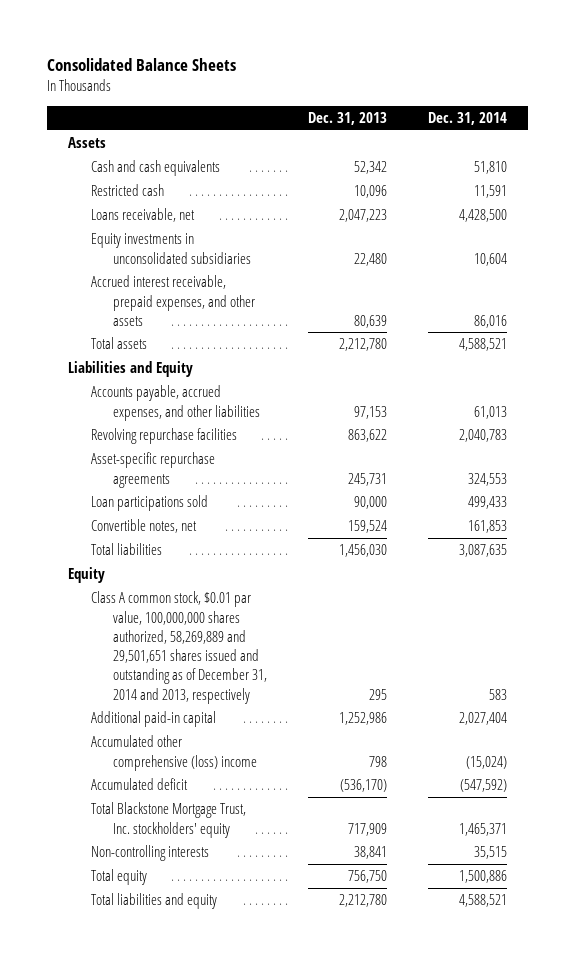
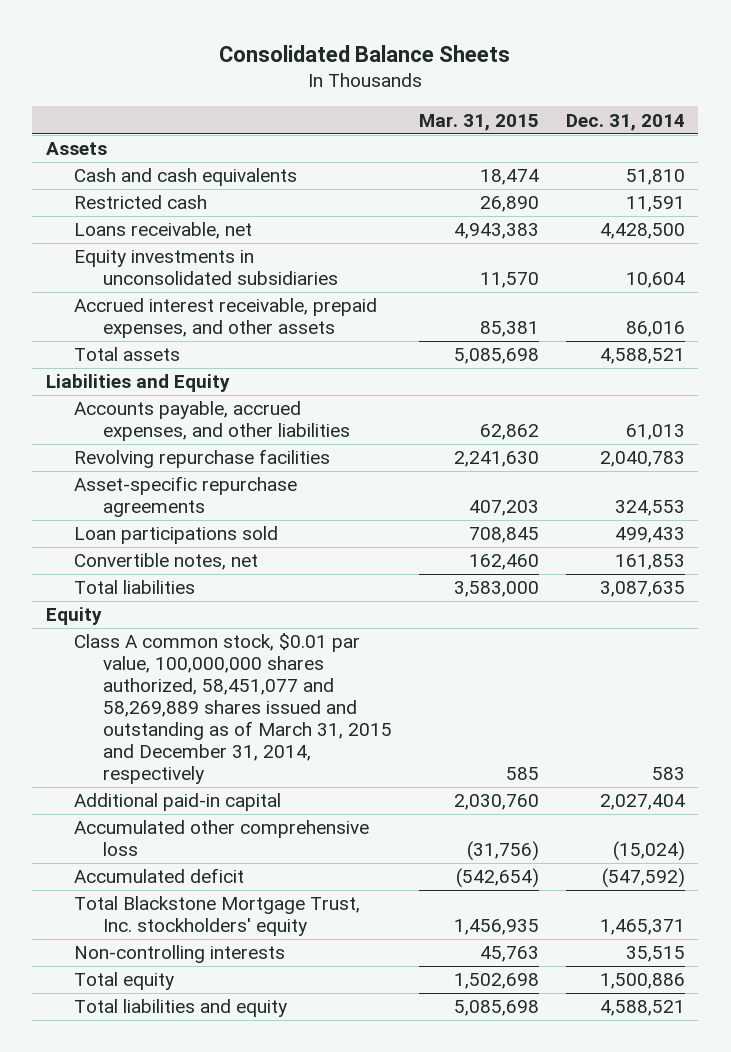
- | Dec. 31, 2013 | Dec. 31, 2014
+ | Mar. 31, 2015 | Dec. 31, 2014
- Class A common stock, $0.01 par value, 100,000,000 shares authorized, 58,269,889 and 29,501,651 shares issued and outstanding as of December 31, 2014 and 2013, respectively | 295 | 583
+ Class A common stock, $0.01 par value, 100,000,000 shares authorized, 58,451,077 and 58,269,889 shares issued and outstanding as of March 31, 2015 and December 31, 2014, respectively | 585 | 583
- Accumulated other comprehensive (loss) income | 798 | (15,024)
+ Accumulated other comprehensive loss | (31,756) | (15,024)

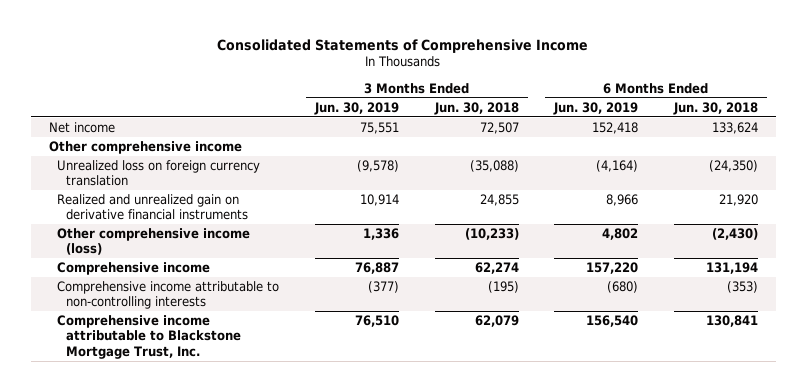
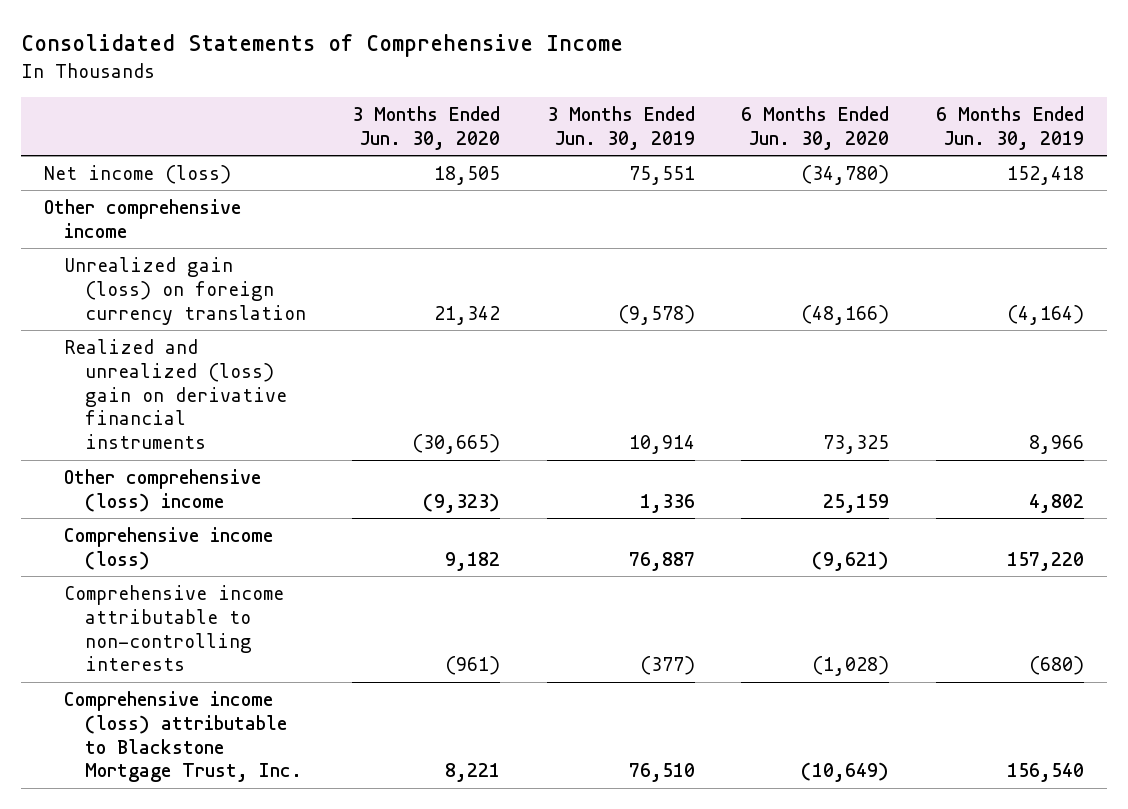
- | 3 Months Ended Jun. 30, 2019 | 3 Months Ended Jun. 30, 2018 | 6 Months Ended Jun. 30, 2019 | 6 Months Ended Jun. 30, 2018
+ | 3 Months Ended Jun. 30, 2020 | 3 Months Ended Jun. 30, 2019 | 6 Months Ended Jun. 30, 2020 | 6 Months Ended Jun. 30, 2019
- Net income | 75,551 | 72,507 | 152,418 | 133,624
+ Net income (loss) | 18,505 | 75,551 | (34,780) | 152,418
- Unrealized loss on foreign currency translation | (9,578) | (35,088) | (4,164) | (24,350)
- Realized and unrealized gain on derivative financial instruments | 10,914 | 24,855 | 8,966 | 21,920
- Other comprehensive income (loss) | 1,336 | (10,233) | 4,802 | (2,430)
- Comprehensive income | 76,887 | 62,274 | 157,220 | 131,194
+ Unrealized gain (loss) on foreign currency translation | 21,342 | (9,578) | (48,166) | (4,164)
+ Realized and unrealized (loss) gain on derivative financial instruments | (30,665) | 10,914 | 73,325 | 8,966
+ Other comprehensive (loss) income | (9,323) | 1,336 | 25,159 | 4,802
+ Comprehensive income (loss) | 9,182 | 76,887 | (9,621) | 157,220
- Comprehensive income attributable to Blackstone Mortgage Trust, Inc. | 76,510 | 62,079 | 156,540 | 130,841
+ Comprehensive income (loss) attributable to Blackstone Mortgage Trust, Inc. | 8,221 | 76,510 | (10,649) | 156,540

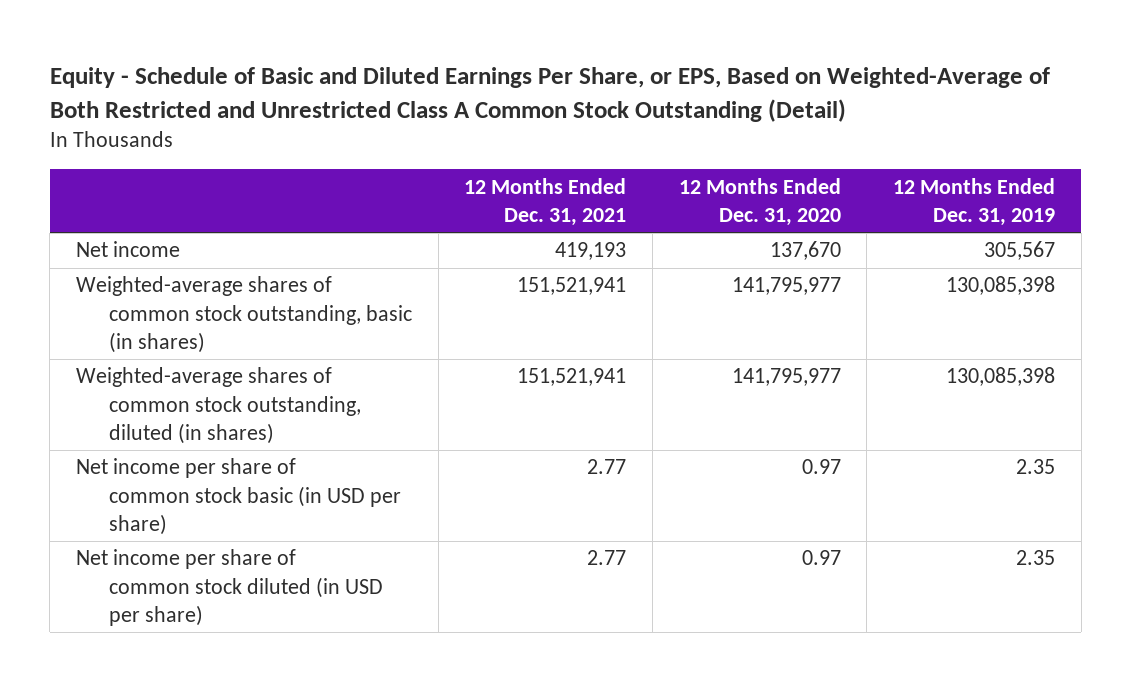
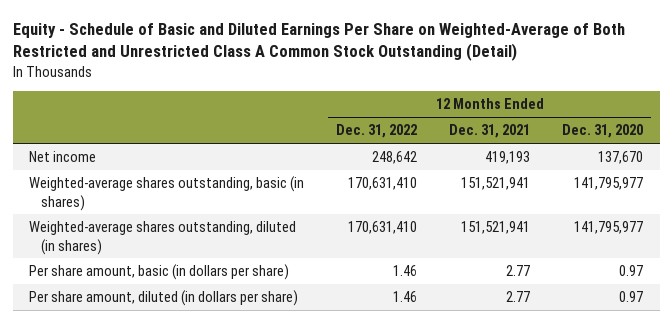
- Equity - Schedule of Basic and Diluted Earnings Per Share, or EPS, Based on Weighted-Average of Both Restricted and Unrestricted Class A Common Stock Outstanding (Detail)
+ Equity - Schedule of Basic and Diluted Earnings Per Share on Weighted-Average of Both Restricted and Unrestricted Class A Common Stock Outstanding (Detail)
- | 12 Months Ended Dec. 31, 2021 | 12 Months Ended Dec. 31, 2020 | 12 Months Ended Dec. 31, 2019
+ | 12 Months Ended Dec. 31, 2022 | 12 Months Ended Dec. 31, 2021 | 12 Months Ended Dec. 31, 2020
- Weighted-average shares of common stock outstanding, basic (in shares) | 151,521,941 | 141,795,977 | 130,085,398
- Weighted-average shares of common stock outstanding, diluted (in shares) | 151,521,941 | 141,795,977 | 130,085,398
- Net income per share of common stock basic (in USD per share) | 2.77 | 0.97 | 2.35
- Net income per share of common stock diluted (in USD per share) | 2.77 | 0.97 | 2.35
+ Weighted-average shares outstanding, basic (in shares) | 170,631,410 | 151,521,941 | 141,795,977
+ Weighted-average shares outstanding, diluted (in shares) | 170,631,410 | 151,521,941 | 141,795,977
+ Per share amount, basic (in dollars per share) | 1.46 | 2.77 | 0.97
+ Per share amount, diluted (in dollars per share) | 1.46 | 2.77 | 0.97

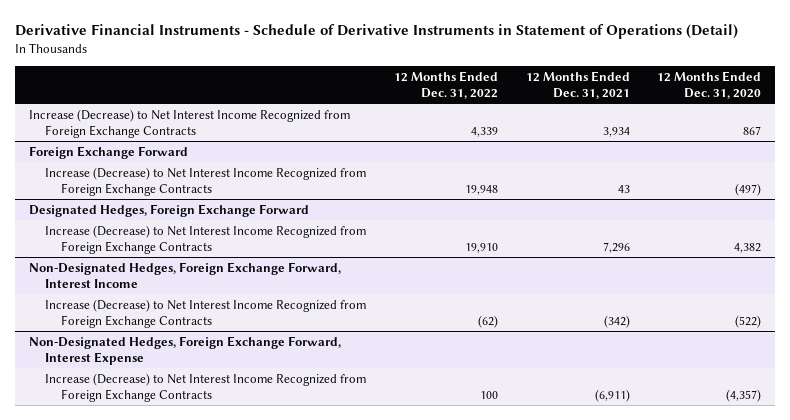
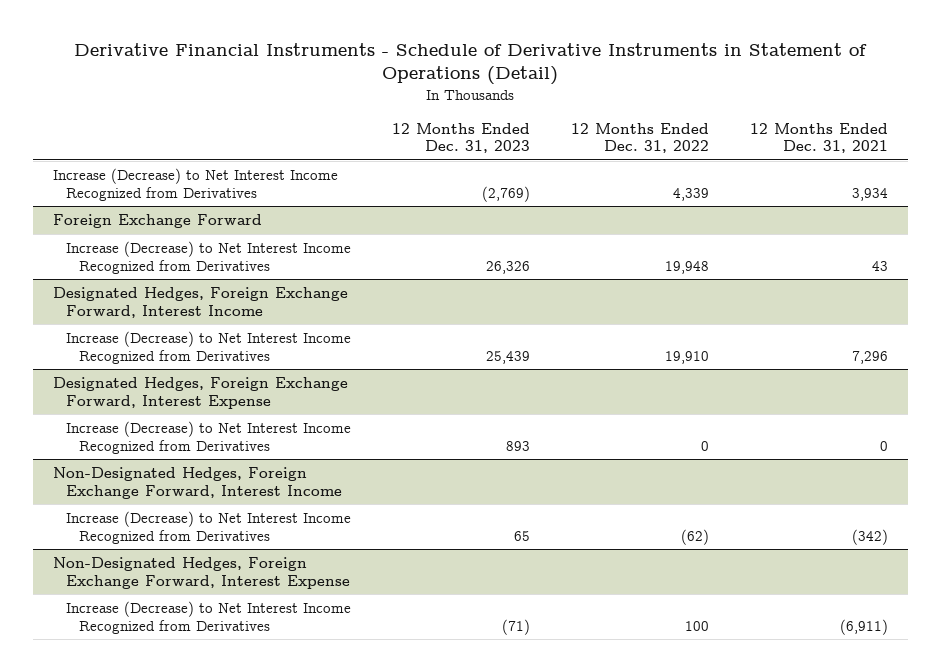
- | 12 Months Ended Dec. 31, 2022 | 12 Months Ended Dec. 31, 2021 | 12 Months Ended Dec. 31, 2020
+ | 12 Months Ended Dec. 31, 2023 | 12 Months Ended Dec. 31, 2022 | 12 Months Ended Dec. 31, 2021
- Increase (Decrease) to Net Interest Income Recognized from Foreign Exchange Contracts | 4,339 | 3,934 | 867
+ Increase (Decrease) to Net Interest Income Recognized from Derivatives | (2,769) | 4,339 | 3,934
@ Foreign Exchange Forward
- Increase (Decrease) to Net Interest Income Recognized from Foreign Exchange Contracts | 19,948 | 43 | (497)
- Designated Hedges, Foreign Exchange Forward
- Increase (Decrease) to Net Interest Income Recognized from Foreign Exchange Contracts | 19,910 | 7,296 | 4,382
@ Foreign Exchange Forward
+ Increase (Decrease) to Net Interest Income Recognized from Derivatives | 26,326 | 19,948 | 43
+ Designated Hedges, Foreign Exchange Forward, Interest Income
+ Increase (Decrease) to Net Interest Income Recognized from Derivatives | 25,439 | 19,910 | 7,296
+ Designated Hedges, Foreign Exchange Forward, Interest Expense
+ Increase (Decrease) to Net Interest Income Recognized from Derivatives | 893 | 0 | 0
@ Non-Designated Hedges, Foreign Exchange Forward, Interest Income
- Increase (Decrease) to Net Interest Income Recognized from Foreign Exchange Contracts | (62) | (342) | (522)
+ Increase (Decrease) to Net Interest Income Recognized from Derivatives | 65 | (62) | (342)
@ Non-Designated Hedges, Foreign Exchange Forward, Interest Expense
- Increase (Decrease) to Net Interest Income Recognized from Foreign Exchange Contracts | 100 | (6,911) | (4,357)
+ Increase (Decrease) to Net Interest Income Recognized from Derivatives | (71) | 100 | (6,911)

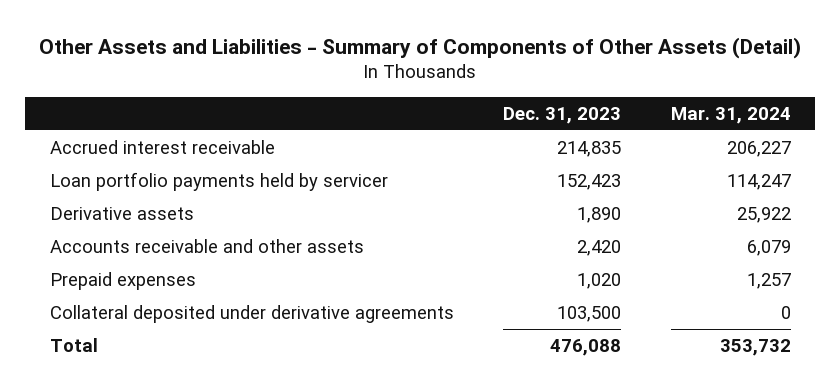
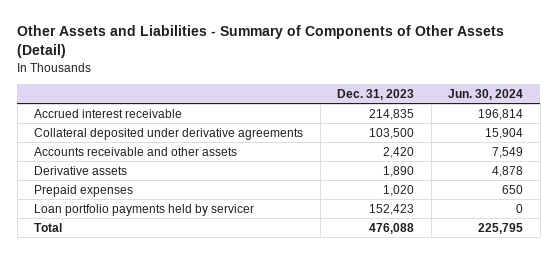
- | Dec. 31, 2023 | Mar. 31, 2024
+ | Dec. 31, 2023 | Jun. 30, 2024
moved up: Collateral deposited under derivative agreements | 103,500 | 15,904
moved down: Derivative assets | 1,890 | 4,878
moved down: Loan portfolio payments held by servicer | 152,423 | 0

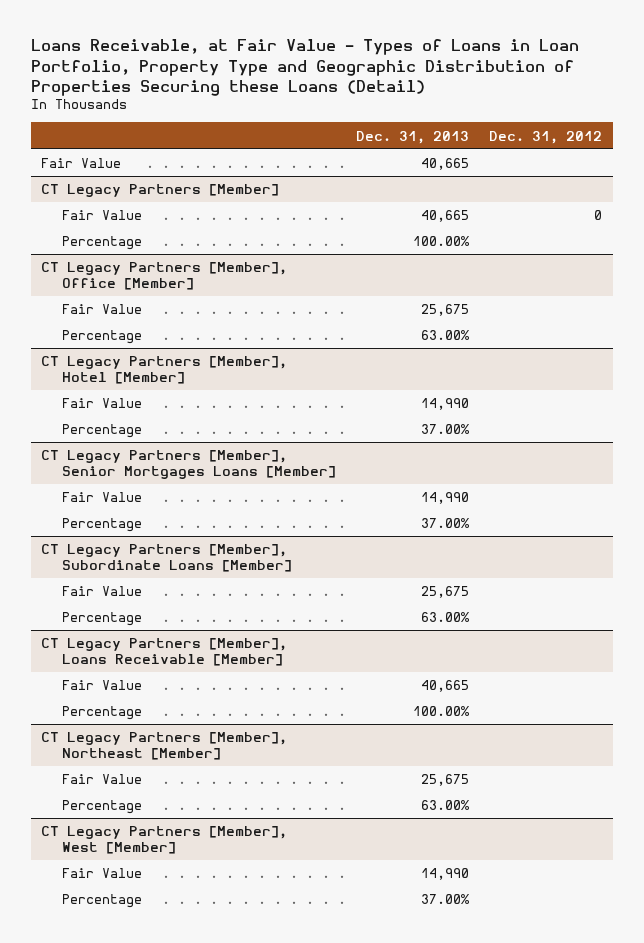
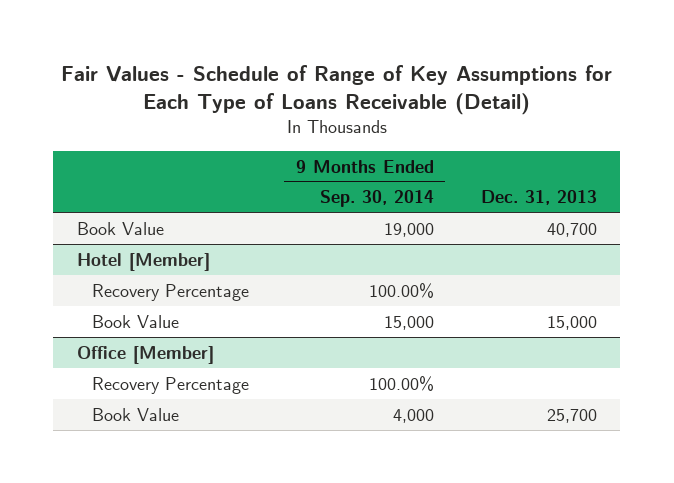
- Loans Receivable, at Fair Value - Types of Loans in Loan Portfolio, Property Type and Geographic Distribution of Properties Securing these Loans (Detail)
+ Fair Values - Schedule of Range of Key Assumptions for Each Type of Loans Receivable (Detail)
- | Dec. 31, 2013 | Dec. 31, 2012
+ | 9 Months Ended Sep. 30, 2014 | Dec. 31, 2013
- Fair Value | 40,665 |
- CT Legacy Partners [Member]
- Fair Value | 40,665 | 0
- Percentage | 100.00% |
- CT Legacy Partners [Member], Office [Member]
- Fair Value | 25,675 |
- Percentage | 63.00% |
- CT Legacy Partners [Member], Hotel [Member]
- Fair Value | 14,990 |
- Percentage | 37.00% |
- CT Legacy Partners [Member], Senior Mortgages Loans [Member]
- Fair Value | 14,990 |
- Percentage | 37.00% |
- CT Legacy Partners [Member], Subordinate Loans [Member]
- Fair Value | 25,675 |
- Percentage | 63.00% |
- CT Legacy Partners [Member], Loans Receivable [Member]
- Fair Value | 40,665 |
- Percentage | 100.00% |
- CT Legacy Partners [Member], Northeast [Member]
- Fair Value | 25,675 |
- Percentage | 63.00% |
- CT Legacy Partners [Member], West [Member]
- Fair Value | 14,990 |
- Percentage | 37.00% |
+ Book Value | 19,000 | 40,700
+ Hotel [Member]
+ Recovery Percentage | 100.00% |
+ Book Value | 15,000 | 15,000
+ Office [Member]
+ Recovery Percentage | 100.00% |
+ Book Value | 4,000 | 25,700

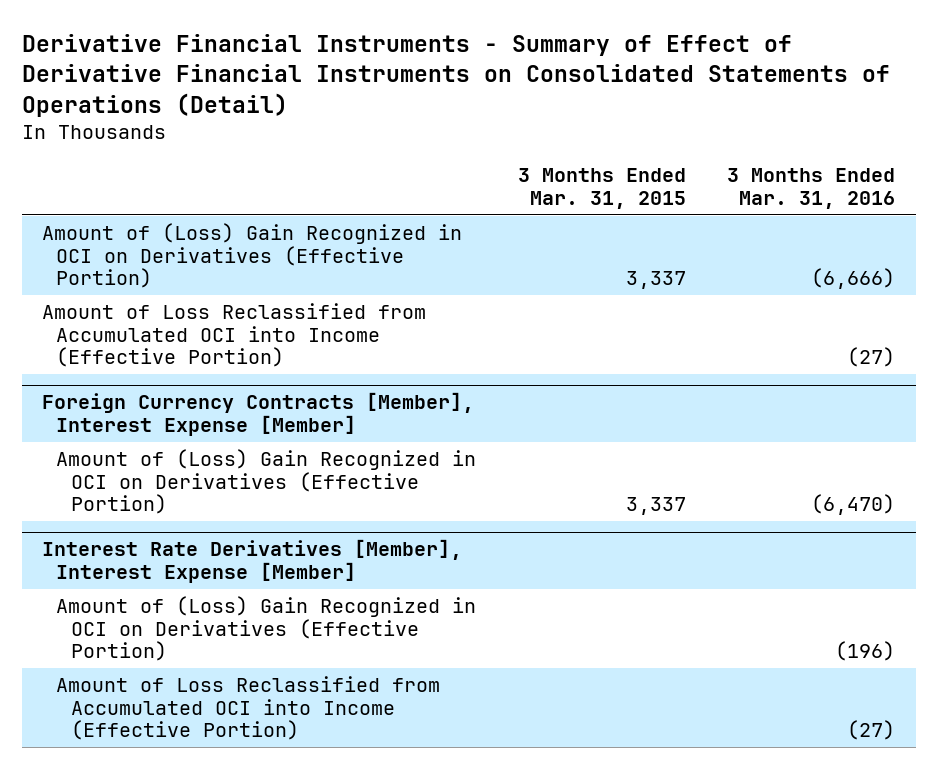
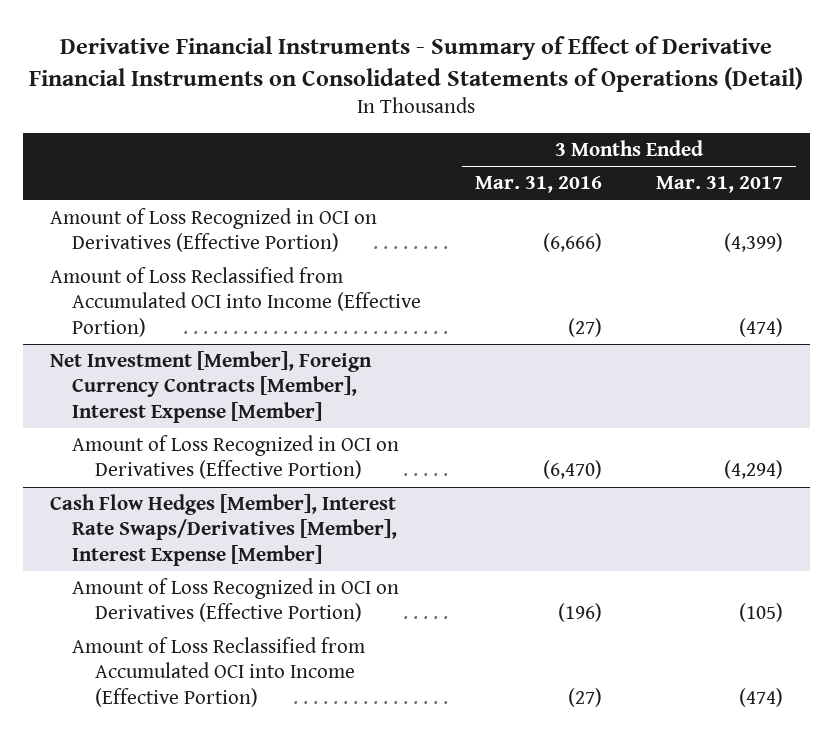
- | 3 Months Ended Mar. 31, 2015 | 3 Months Ended Mar. 31, 2016
+ | 3 Months Ended Mar. 31, 2016 | 3 Months Ended Mar. 31, 2017
- Amount of (Loss) Gain Recognized in OCI on Derivatives (Effective Portion) | 3,337 | (6,666)
+ Amount of Loss Recognized in OCI on Derivatives (Effective Portion) | (6,666) | (4,399)
- Foreign Currency Contracts [Member], Interest Expense [Member]
- Amount of (Loss) Gain Recognized in OCI on Derivatives (Effective Portion) | 3,337 | (6,470)
- Interest Rate Derivatives [Member], Interest Expense [Member]
- Amount of (Loss) Gain Recognized in OCI on Derivatives (Effective Portion) | | (196)
+ Net Investment [Member], Foreign Currency Contracts [Member], Interest Expense [Member]
+ Amount of Loss Recognized in OCI on Derivatives (Effective Portion) | (6,470) | (4,294)
+ Cash Flow Hedges [Member], Interest Rate Swaps/Derivatives [Member], Interest Expense [Member]
+ Amount of Loss Recognized in OCI on Derivatives (Effective Portion) | (196) | (105)

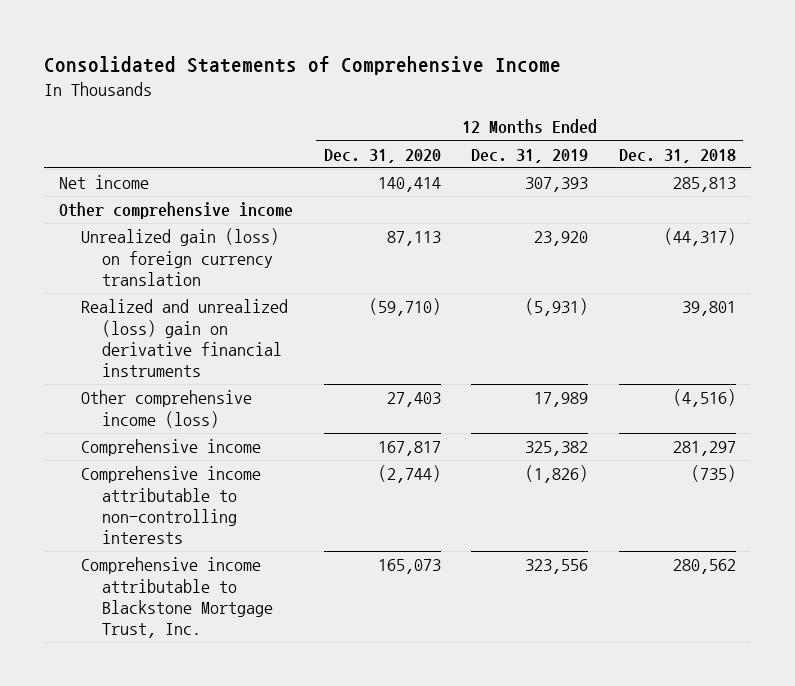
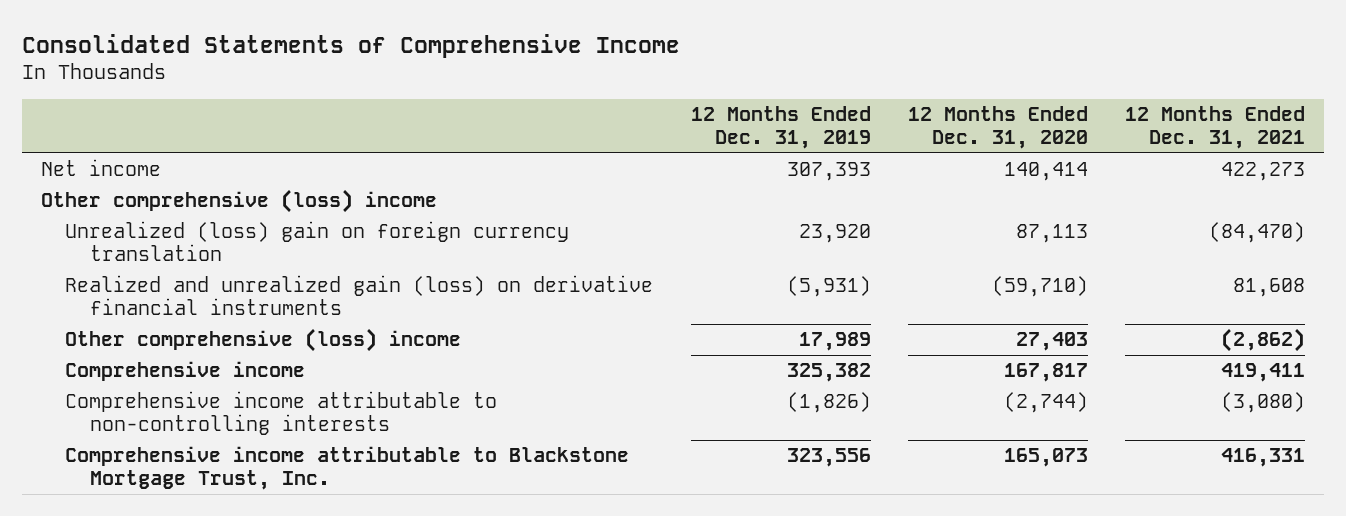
- | 12 Months Ended Dec. 31, 2020 | 12 Months Ended Dec. 31, 2019 | 12 Months Ended Dec. 31, 2018
+ | 12 Months Ended Dec. 31, 2019 | 12 Months Ended Dec. 31, 2020 | 12 Months Ended Dec. 31, 2021
- Other comprehensive income
- Unrealized gain (loss) on foreign currency translation | 87,113 | 23,920 | (44,317)
- Realized and unrealized (loss) gain on derivative financial instruments | (59,710) | (5,931) | 39,801
- Other comprehensive income (loss) | 27,403 | 17,989 | (4,516)
+ Other comprehensive (loss) income
+ Unrealized (loss) gain on foreign currency translation | 23,920 | 87,113 | (84,470)
+ Realized and unrealized gain (loss) on derivative financial instruments | (5,931) | (59,710) | 81,608
+ Other comprehensive (loss) income | 17,989 | 27,403 | (2,862)

